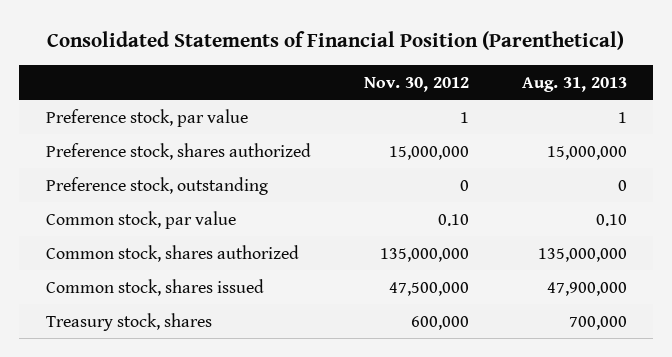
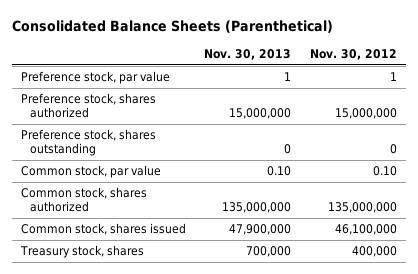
- Consolidated Statements of Financial Position (Parenthetical)
+ Consolidated Balance Sheets (Parenthetical)
- | Nov. 30, 2012 | Aug. 31, 2013
+ | Nov. 30, 2013 | Nov. 30, 2012
- Preference stock, outstanding | 0 | 0
+ Preference stock, shares outstanding | 0 | 0
- Common stock, shares issued | 47,500,000 | 47,900,000
- Treasury stock, shares | 600,000 | 700,000
+ Common stock, shares issued | 47,900,000 | 46,100,000
+ Treasury stock, shares | 700,000 | 400,000

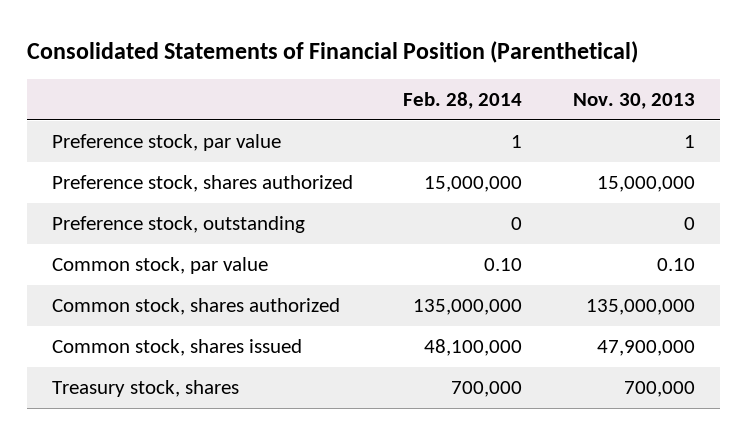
- Consolidated Balance Sheets (Parenthetical)
+ Consolidated Statements of Financial Position (Parenthetical)
- | Nov. 30, 2013 | Nov. 30, 2012
+ | Feb. 28, 2014 | Nov. 30, 2013
- Preference stock, shares outstanding | 0 | 0
+ Preference stock, outstanding | 0 | 0

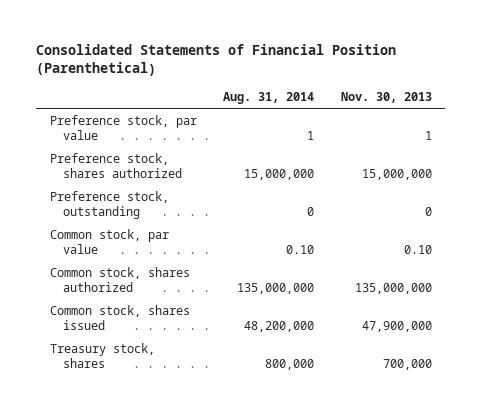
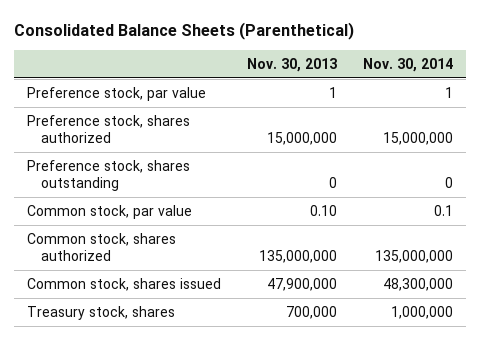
- Consolidated Statements of Financial Position (Parenthetical)
+ Consolidated Balance Sheets (Parenthetical)
- | Aug. 31, 2014 | Nov. 30, 2013
+ | Nov. 30, 2013 | Nov. 30, 2014
- Preference stock, outstanding | 0 | 0
+ Preference stock, shares outstanding | 0 | 0

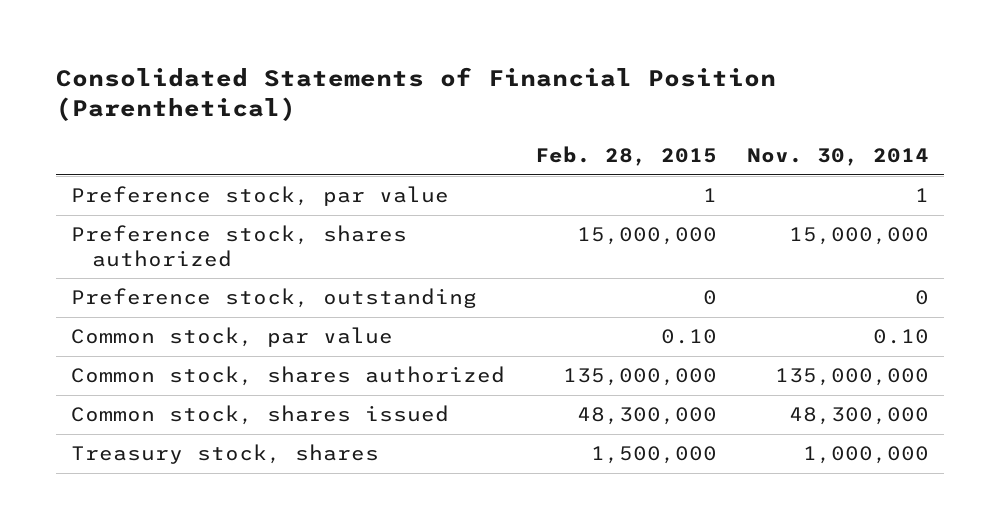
- Consolidated Balance Sheets (Parenthetical)
+ Consolidated Statements of Financial Position (Parenthetical)
- | Nov. 30, 2013 | Nov. 30, 2014
+ | Feb. 28, 2015 | Nov. 30, 2014
- Preference stock, shares outstanding | 0 | 0
- Common stock, par value | 0.10 | 0.1
+ Preference stock, outstanding | 0 | 0
+ Common stock, par value | 0.10 | 0.10

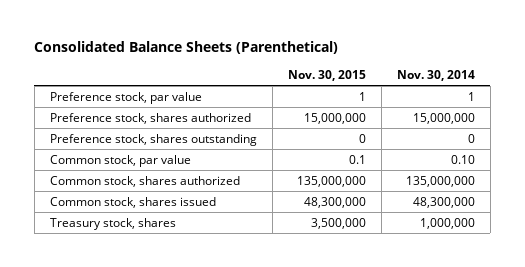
- Consolidated Statements of Financial Position (Parenthetical)
+ Consolidated Balance Sheets (Parenthetical)
- | Feb. 28, 2015 | Nov. 30, 2014
+ | Nov. 30, 2015 | Nov. 30, 2014
- Preference stock, outstanding | 0 | 0
+ Preference stock, shares outstanding | 0 | 0

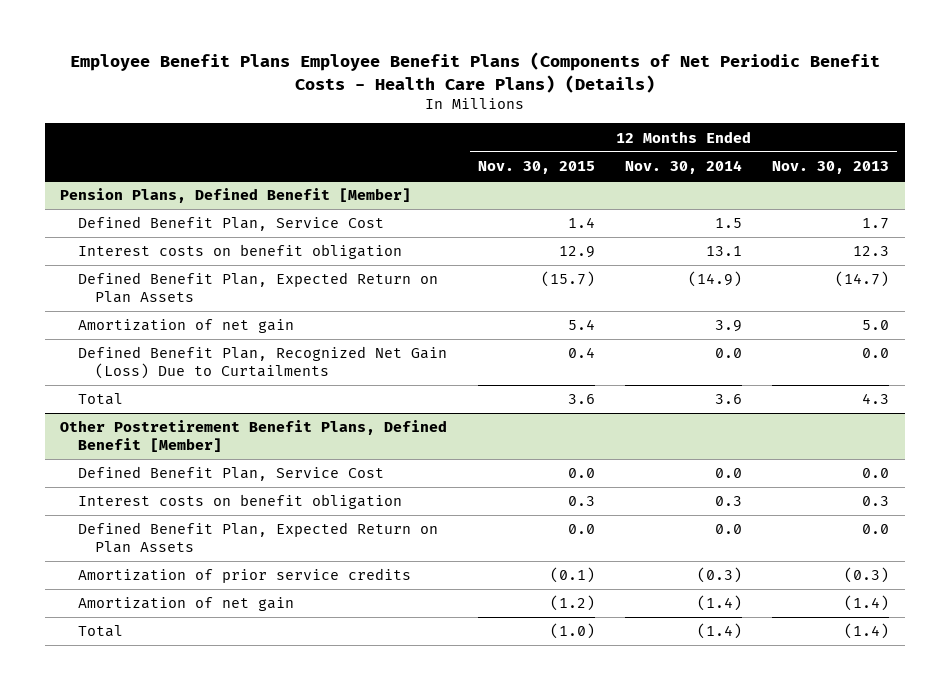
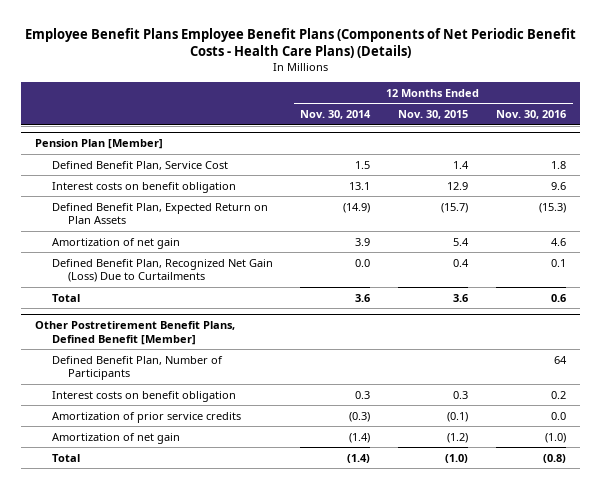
- | 12 Months Ended Nov. 30, 2015 | 12 Months Ended Nov. 30, 2014 | 12 Months Ended Nov. 30, 2013
+ | 12 Months Ended Nov. 30, 2014 | 12 Months Ended Nov. 30, 2015 | 12 Months Ended Nov. 30, 2016
- Pension Plans, Defined Benefit [Member]
+ Pension Plan [Member]
@ Other Postretirement Benefit Plans, Defined Benefit [Member]
- Defined Benefit Plan, Service Cost | 0.0 | 0.0 | 0.0
+ Defined Benefit Plan, Number of Participants | | | 64
- Defined Benefit Plan, Expected Return on Plan Assets | 0.0 | 0.0 | 0.0

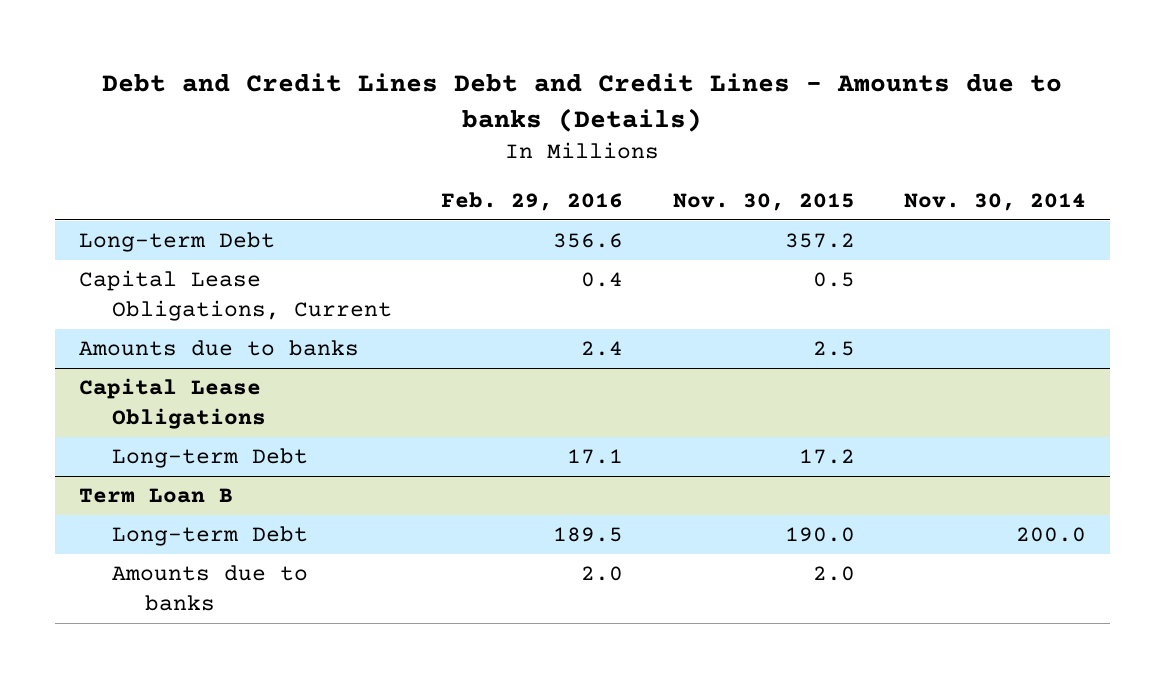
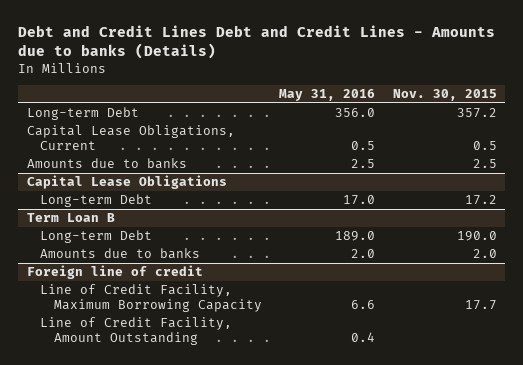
- | Feb. 29, 2016 | Nov. 30, 2015 | Nov. 30, 2014
+ | May 31, 2016 | Nov. 30, 2015
+ Foreign line of credit
+ Line of Credit Facility, Maximum Borrowing Capacity | 6.6 | 17.7
+ Line of Credit Facility, Amount Outstanding | 0.4 |

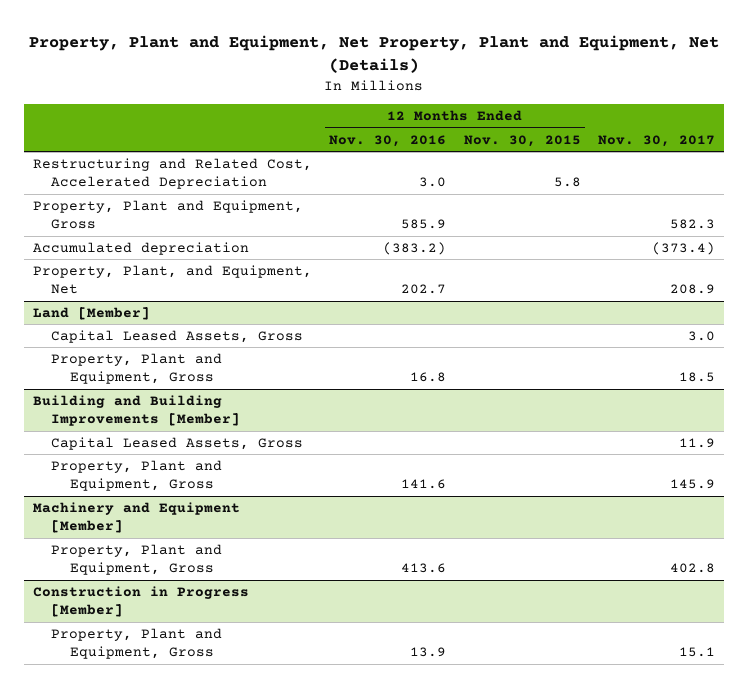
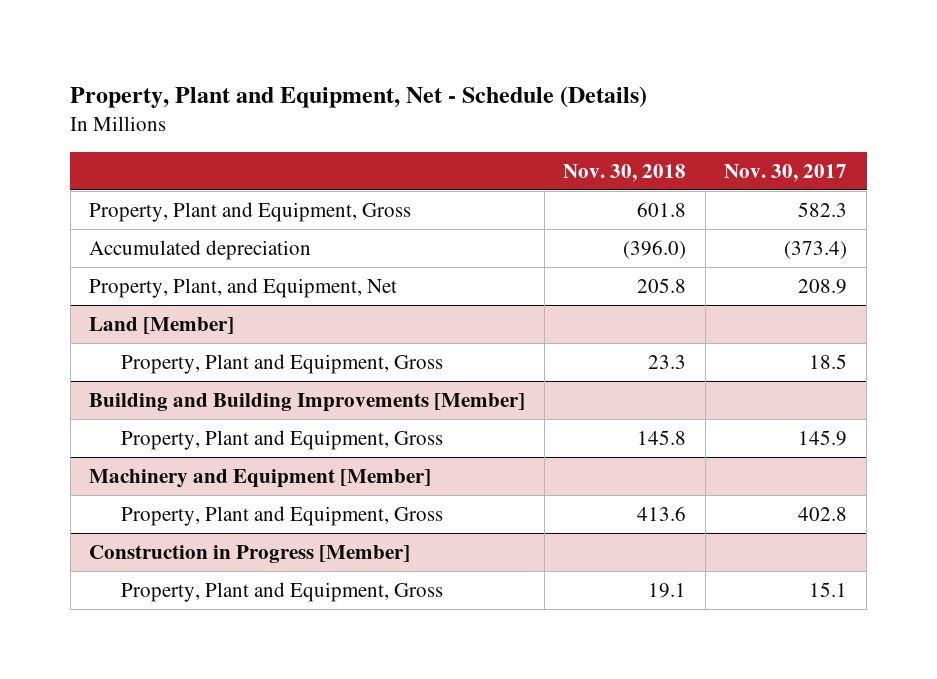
- Property, Plant and Equipment, Net Property, Plant and Equipment, Net (Details)
+ Property, Plant and Equipment, Net - Schedule (Details)
- | 12 Months Ended Nov. 30, 2016 | 12 Months Ended Nov. 30, 2015 | Nov. 30, 2017
+ | Nov. 30, 2018 | Nov. 30, 2017
- Restructuring and Related Cost, Accelerated Depreciation | 3.0 | 5.8 |
@ Land [Member]
- Capital Leased Assets, Gross | | | 3.0
@ Building and Building Improvements [Member]
- Capital Leased Assets, Gross | | | 11.9

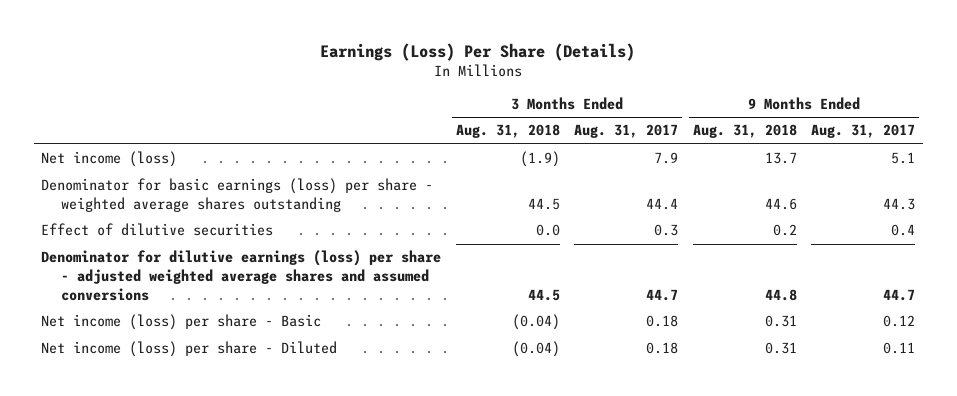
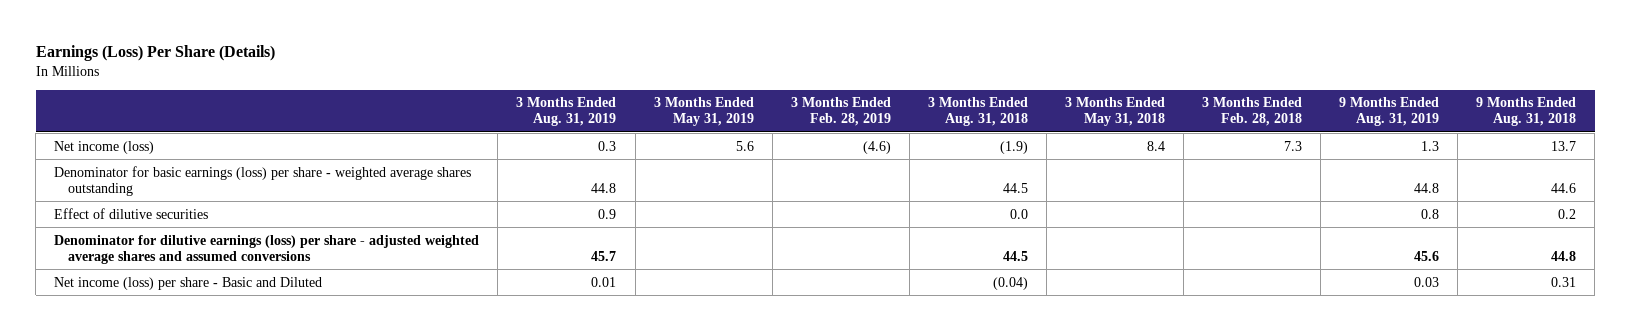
- | 3 Months Ended Aug. 31, 2018 | 3 Months Ended Aug. 31, 2017 | 9 Months Ended Aug. 31, 2018 | 9 Months Ended Aug. 31, 2017
+ | 3 Months Ended Aug. 31, 2019 | 3 Months Ended May 31, 2019 | 3 Months Ended Feb. 28, 2019 | 3 Months Ended Aug. 31, 2018 | 3 Months Ended May 31, 2018 | 3 Months Ended Feb. 28, 2018 | 9 Months Ended Aug. 31, 2019 | 9 Months Ended Aug. 31, 2018
- Net income (loss) per share - Basic | (0.04) | 0.18 | 0.31 | 0.12
- Net income (loss) per share - Diluted | (0.04) | 0.18 | 0.31 | 0.11
+ Net income (loss) per share - Basic and Diluted | 0.01 | | | (0.04) | | | 0.03 | 0.31

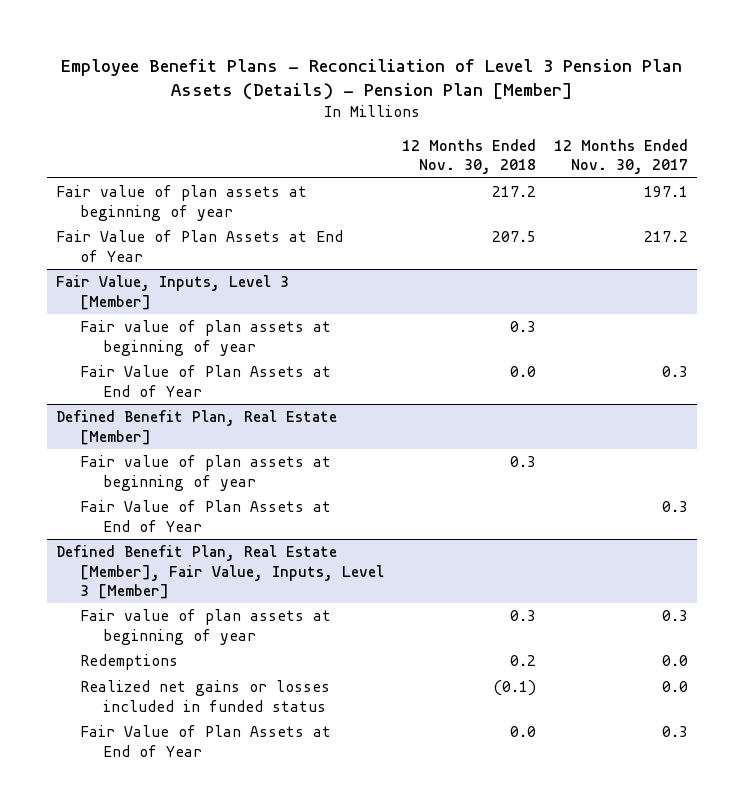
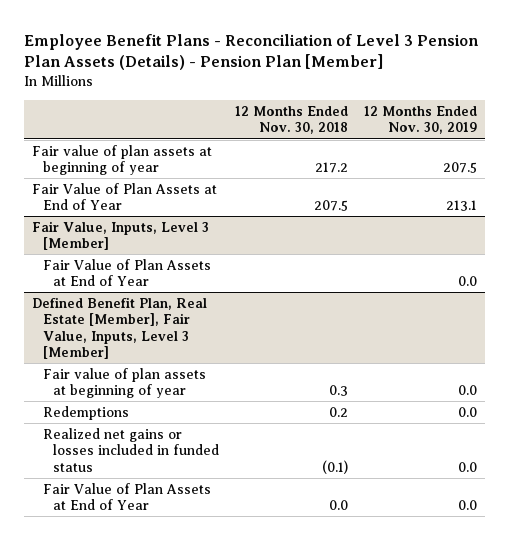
- | 12 Months Ended Nov. 30, 2018 | 12 Months Ended Nov. 30, 2017
+ | 12 Months Ended Nov. 30, 2018 | 12 Months Ended Nov. 30, 2019
@ Fair Value, Inputs, Level 3 [Member]
- Fair value of plan assets at beginning of year | 0.3 |
- Fair Value of Plan Assets at End of Year | 0.0 | 0.3
- Defined Benefit Plan, Real Estate [Member]
- Fair value of plan assets at beginning of year | 0.3 |

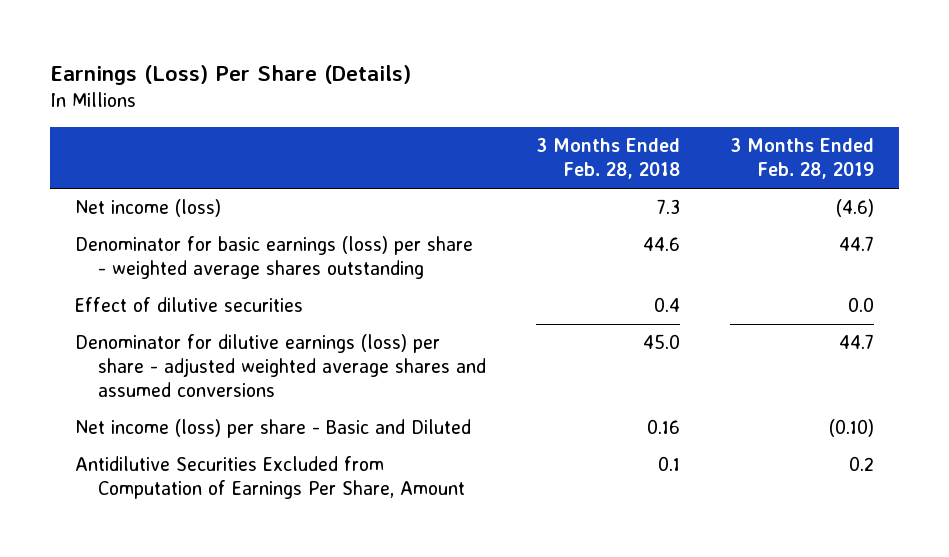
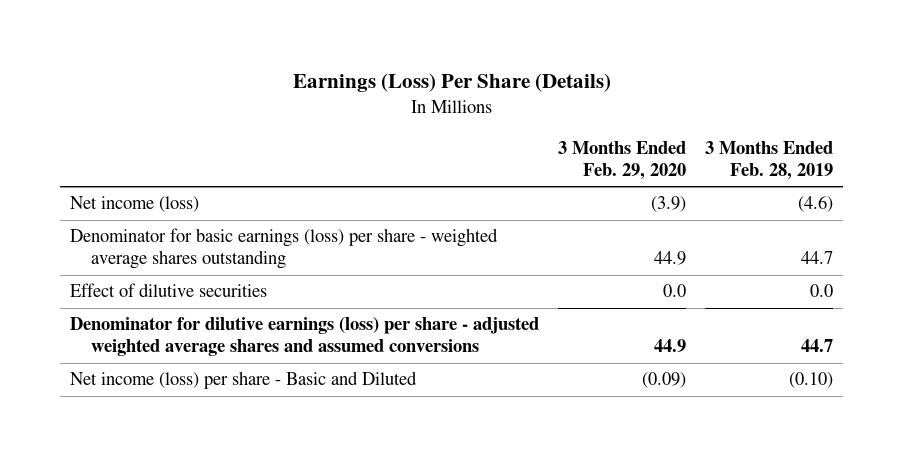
- | 3 Months Ended Feb. 28, 2018 | 3 Months Ended Feb. 28, 2019
+ | 3 Months Ended Feb. 29, 2020 | 3 Months Ended Feb. 28, 2019
- Antidilutive Securities Excluded from Computation of Earnings Per Share, Amount | 0.1 | 0.2

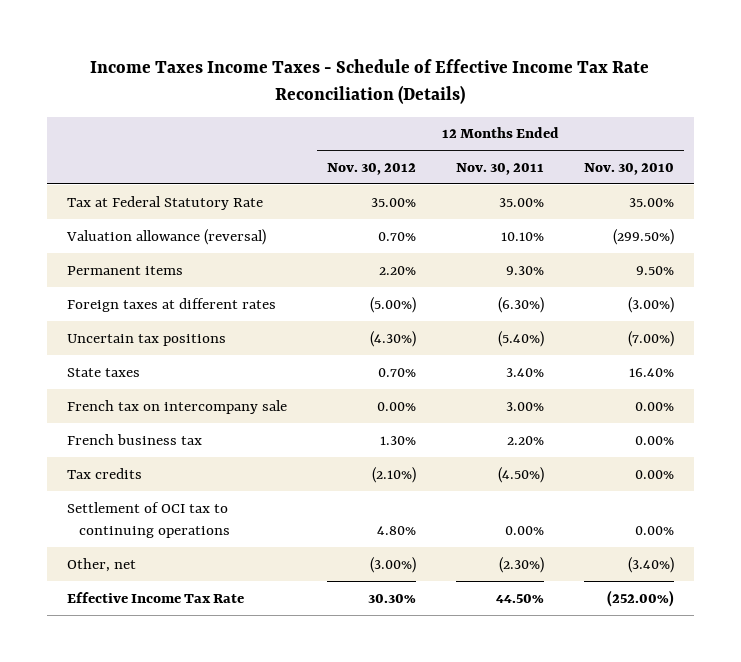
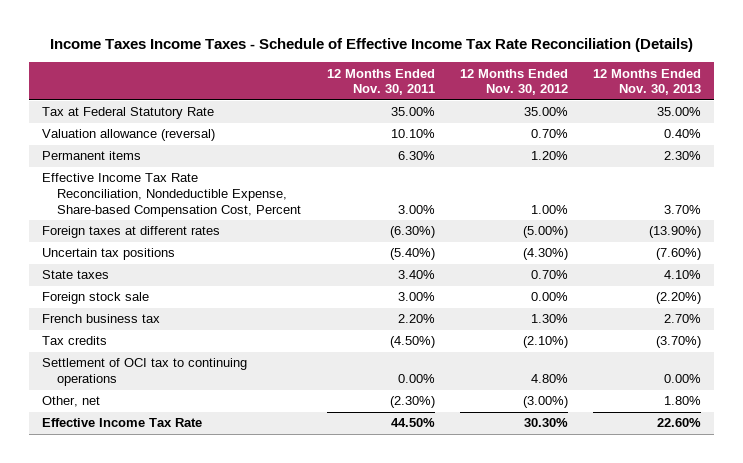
- | 12 Months Ended Nov. 30, 2012 | 12 Months Ended Nov. 30, 2011 | 12 Months Ended Nov. 30, 2010
+ | 12 Months Ended Nov. 30, 2011 | 12 Months Ended Nov. 30, 2012 | 12 Months Ended Nov. 30, 2013
- Permanent items | 2.20% | 9.30% | 9.50%
+ Permanent items | 6.30% | 1.20% | 2.30%
+ Effective Income Tax Rate Reconciliation, Nondeductible Expense, Share-based Compensation Cost, Percent | 3.00% | 1.00% | 3.70%
- French tax on intercompany sale | 0.00% | 3.00% | 0.00%
+ Foreign stock sale | 3.00% | 0.00% | (2.20%)

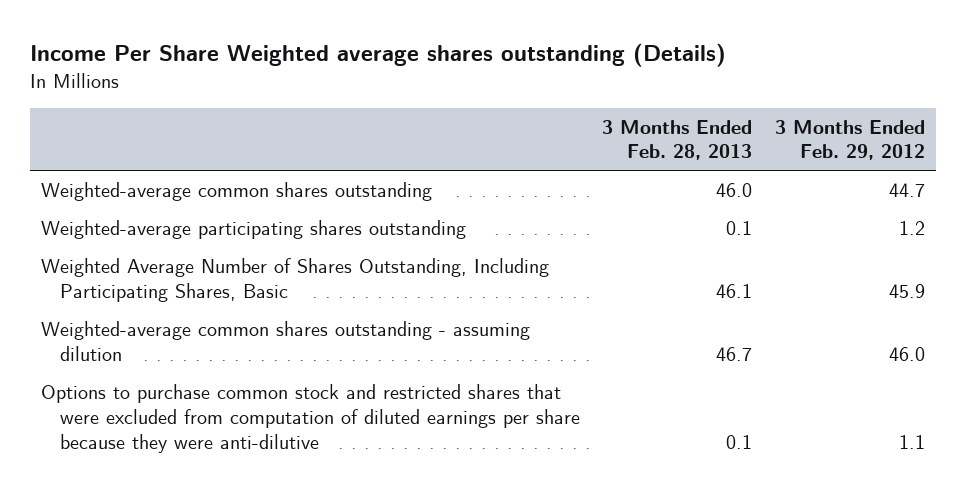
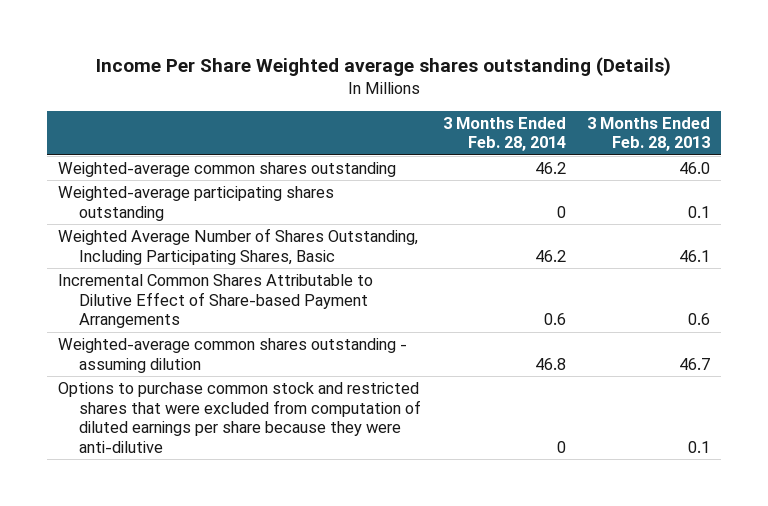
- | 3 Months Ended Feb. 28, 2013 | 3 Months Ended Feb. 29, 2012
+ | 3 Months Ended Feb. 28, 2014 | 3 Months Ended Feb. 28, 2013
+ Incremental Common Shares Attributable to Dilutive Effect of Share-based Payment Arrangements | 0.6 | 0.6

